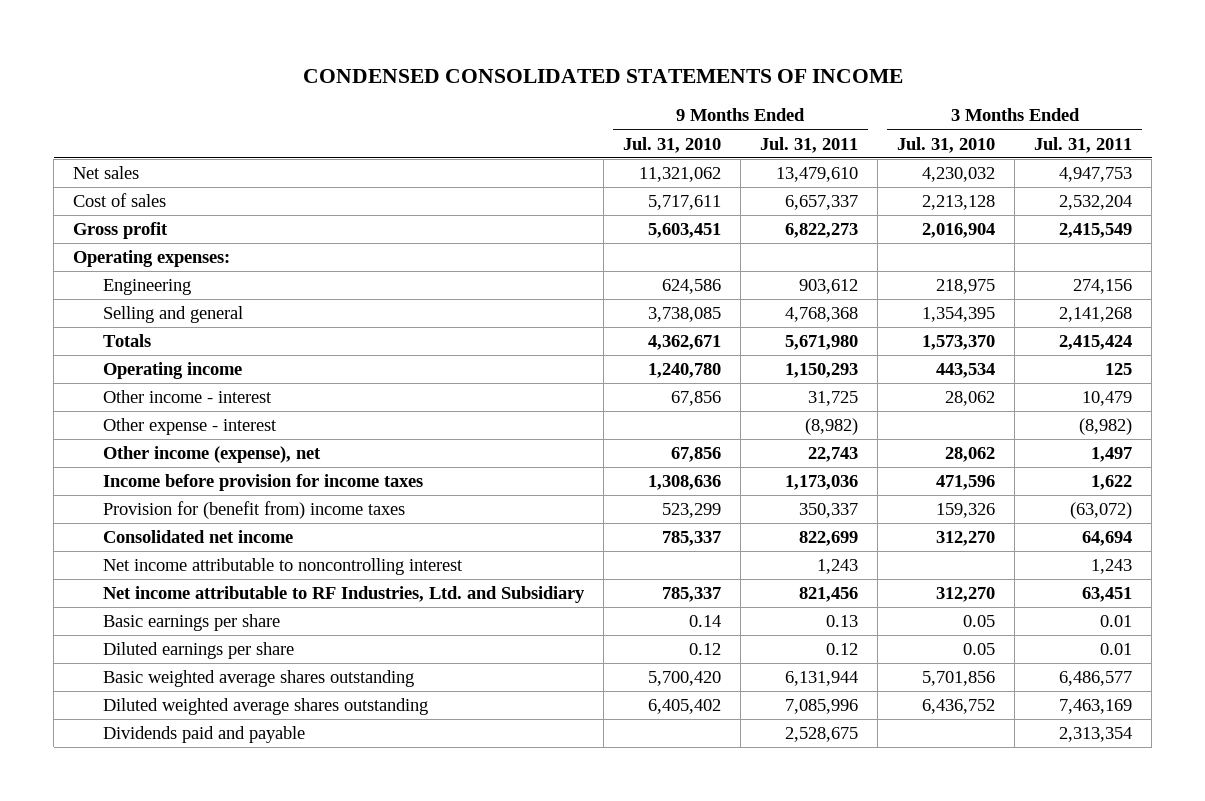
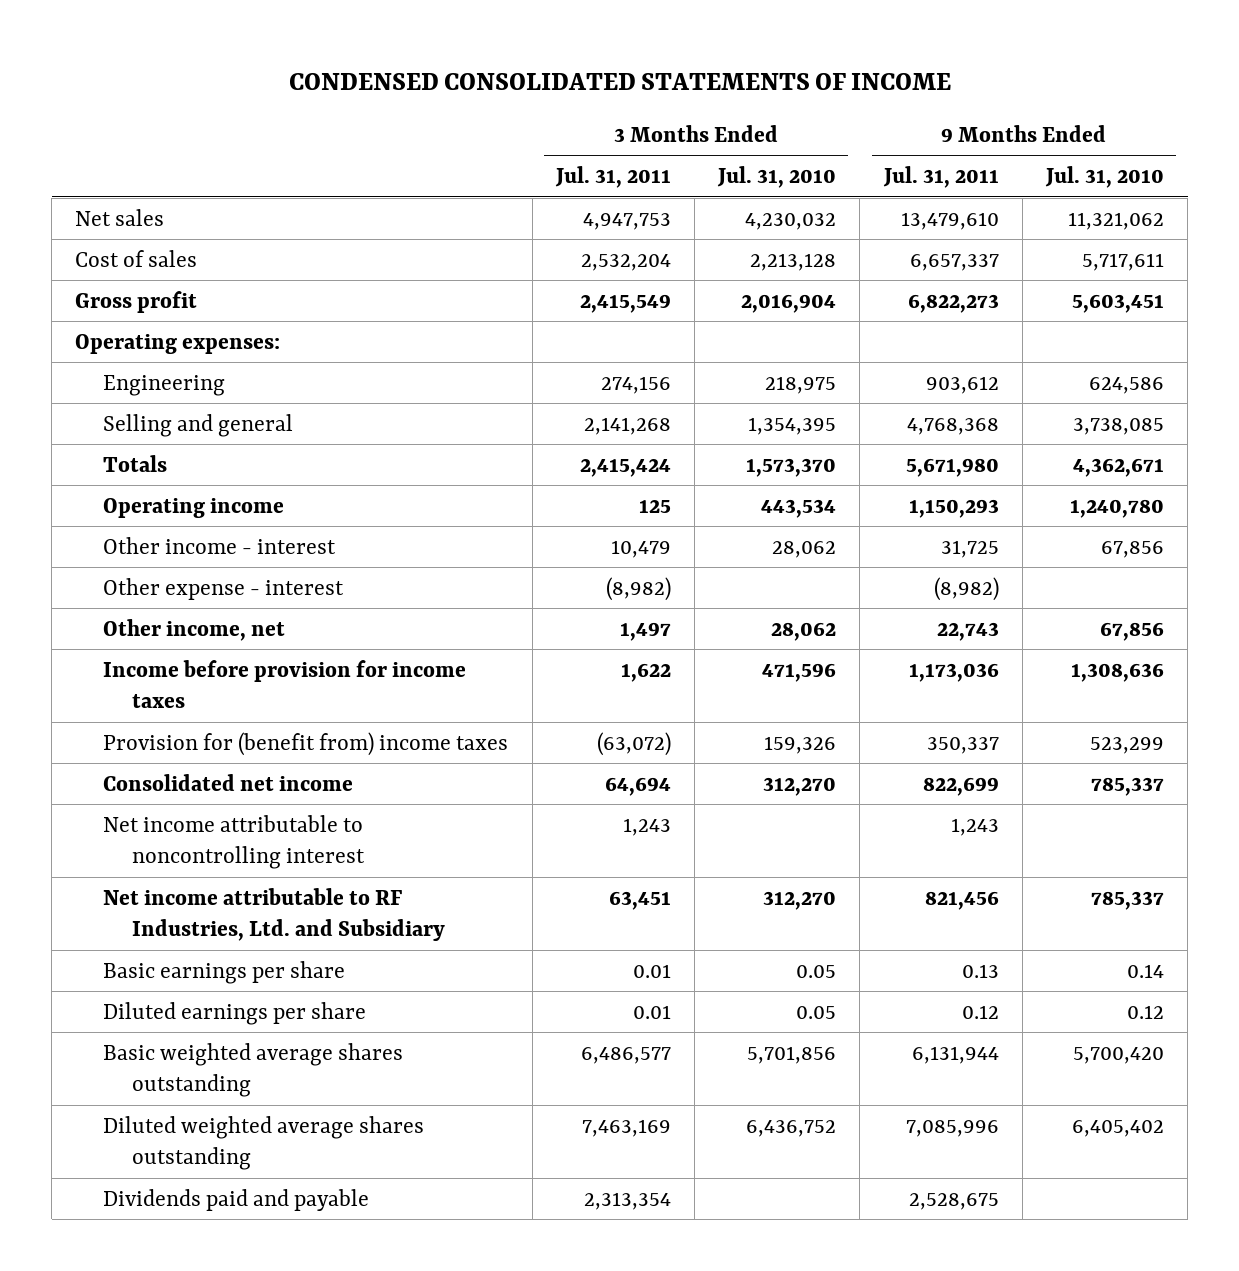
- | 9 Months Ended Jul. 31, 2010 | 9 Months Ended Jul. 31, 2011 | 3 Months Ended Jul. 31, 2010 | 3 Months Ended Jul. 31, 2011
+ | 3 Months Ended Jul. 31, 2011 | 3 Months Ended Jul. 31, 2010 | 9 Months Ended Jul. 31, 2011 | 9 Months Ended Jul. 31, 2010
- Other income (expense), net | 67,856 | 22,743 | 28,062 | 1,497
+ Other income, net | 1,497 | 28,062 | 22,743 | 67,856

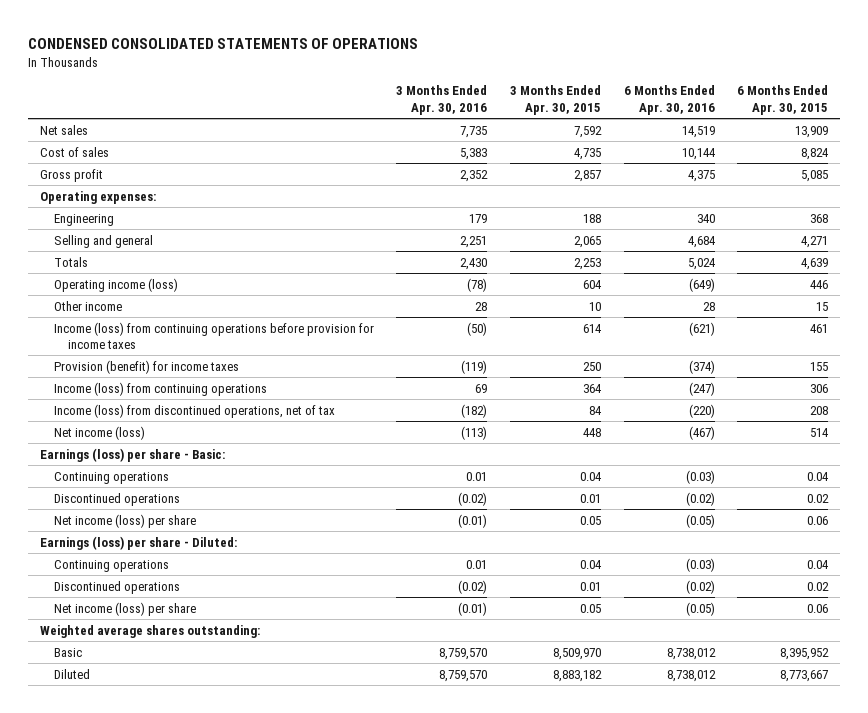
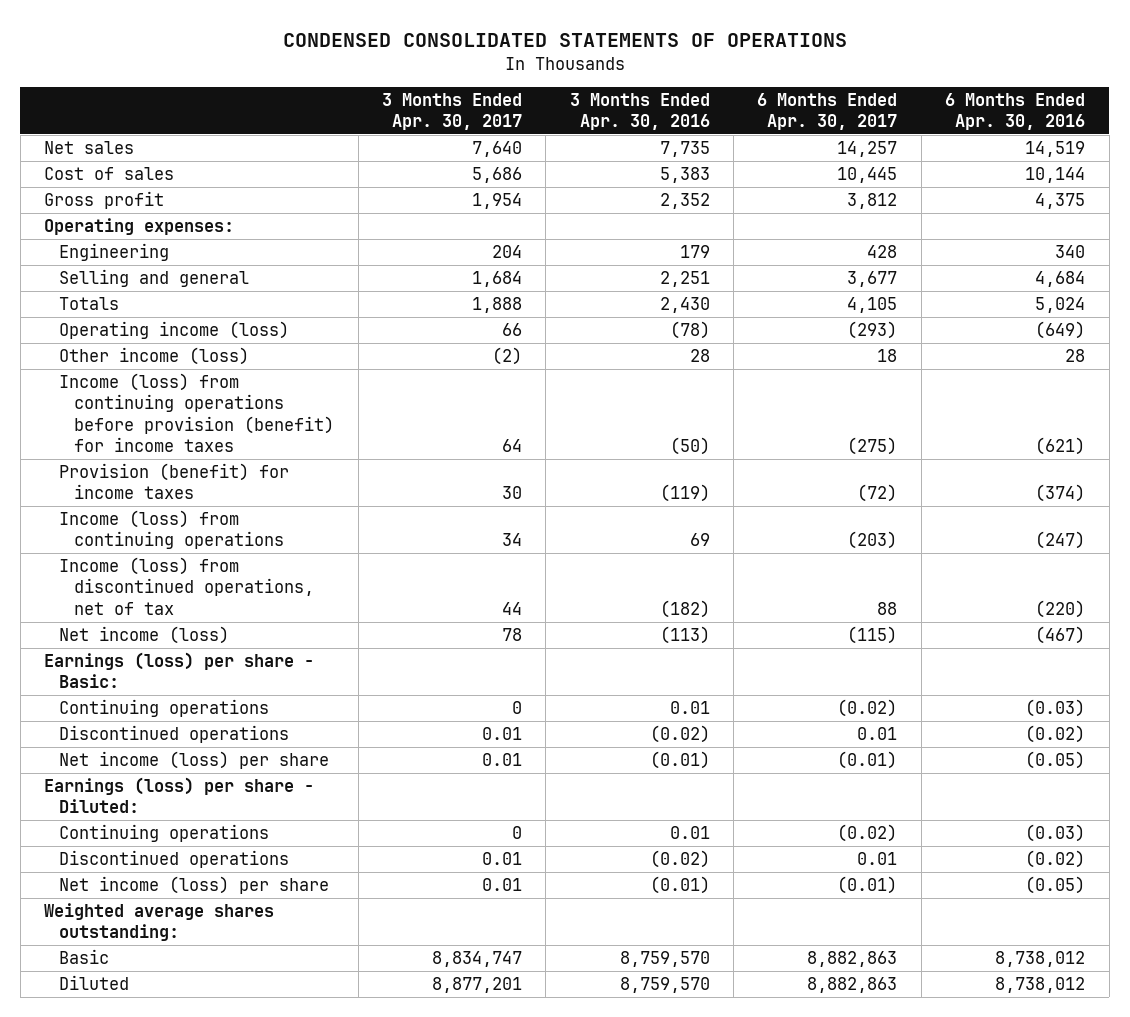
- | 3 Months Ended Apr. 30, 2016 | 3 Months Ended Apr. 30, 2015 | 6 Months Ended Apr. 30, 2016 | 6 Months Ended Apr. 30, 2015
+ | 3 Months Ended Apr. 30, 2017 | 3 Months Ended Apr. 30, 2016 | 6 Months Ended Apr. 30, 2017 | 6 Months Ended Apr. 30, 2016
- Other income | 28 | 10 | 28 | 15
- Income (loss) from continuing operations before provision for income taxes | (50) | 614 | (621) | 461
+ Other income (loss) | (2) | 28 | 18 | 28
+ Income (loss) from continuing operations before provision (benefit) for income taxes | 64 | (50) | (275) | (621)

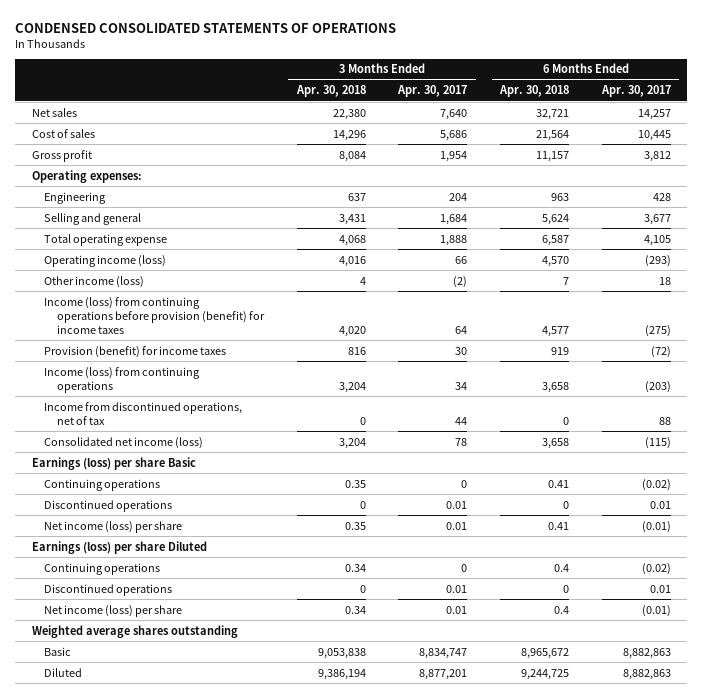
- | 3 Months Ended Apr. 30, 2017 | 3 Months Ended Apr. 30, 2016 | 6 Months Ended Apr. 30, 2017 | 6 Months Ended Apr. 30, 2016
+ | 3 Months Ended Apr. 30, 2018 | 3 Months Ended Apr. 30, 2017 | 6 Months Ended Apr. 30, 2018 | 6 Months Ended Apr. 30, 2017
- Totals | 1,888 | 2,430 | 4,105 | 5,024
+ Total operating expense | 4,068 | 1,888 | 6,587 | 4,105
- Income (loss) from discontinued operations, net of tax | 44 | (182) | 88 | (220)
- Net income (loss) | 78 | (113) | (115) | (467)
- Earnings (loss) per share - Basic:
+ Income from discontinued operations, net of tax | 0 | 44 | 0 | 88
+ Consolidated net income (loss) | 3,204 | 78 | 3,658 | (115)
+ Earnings (loss) per share Basic
- Earnings (loss) per share - Diluted:
+ Earnings (loss) per share Diluted
- Weighted average shares outstanding:
+ Weighted average shares outstanding

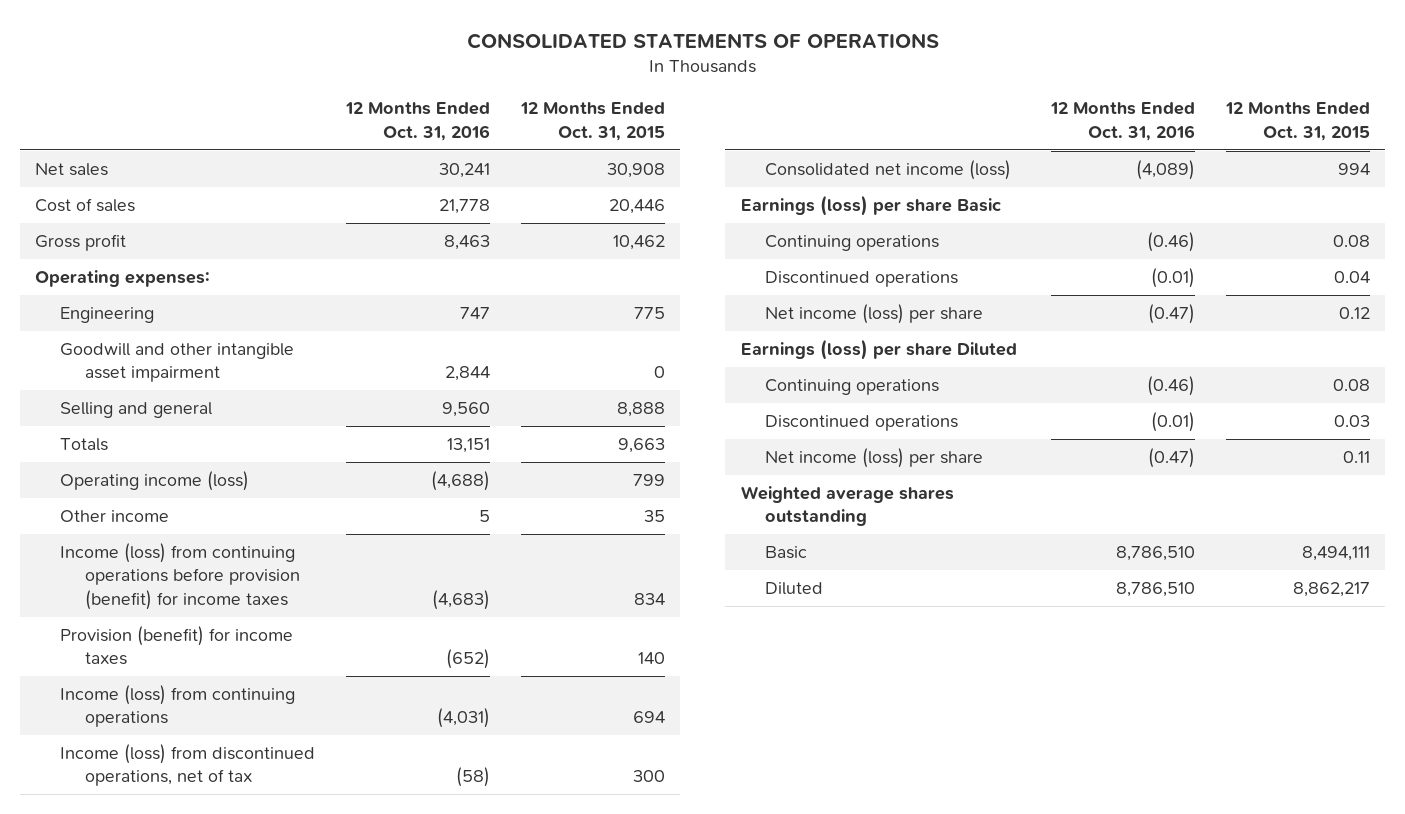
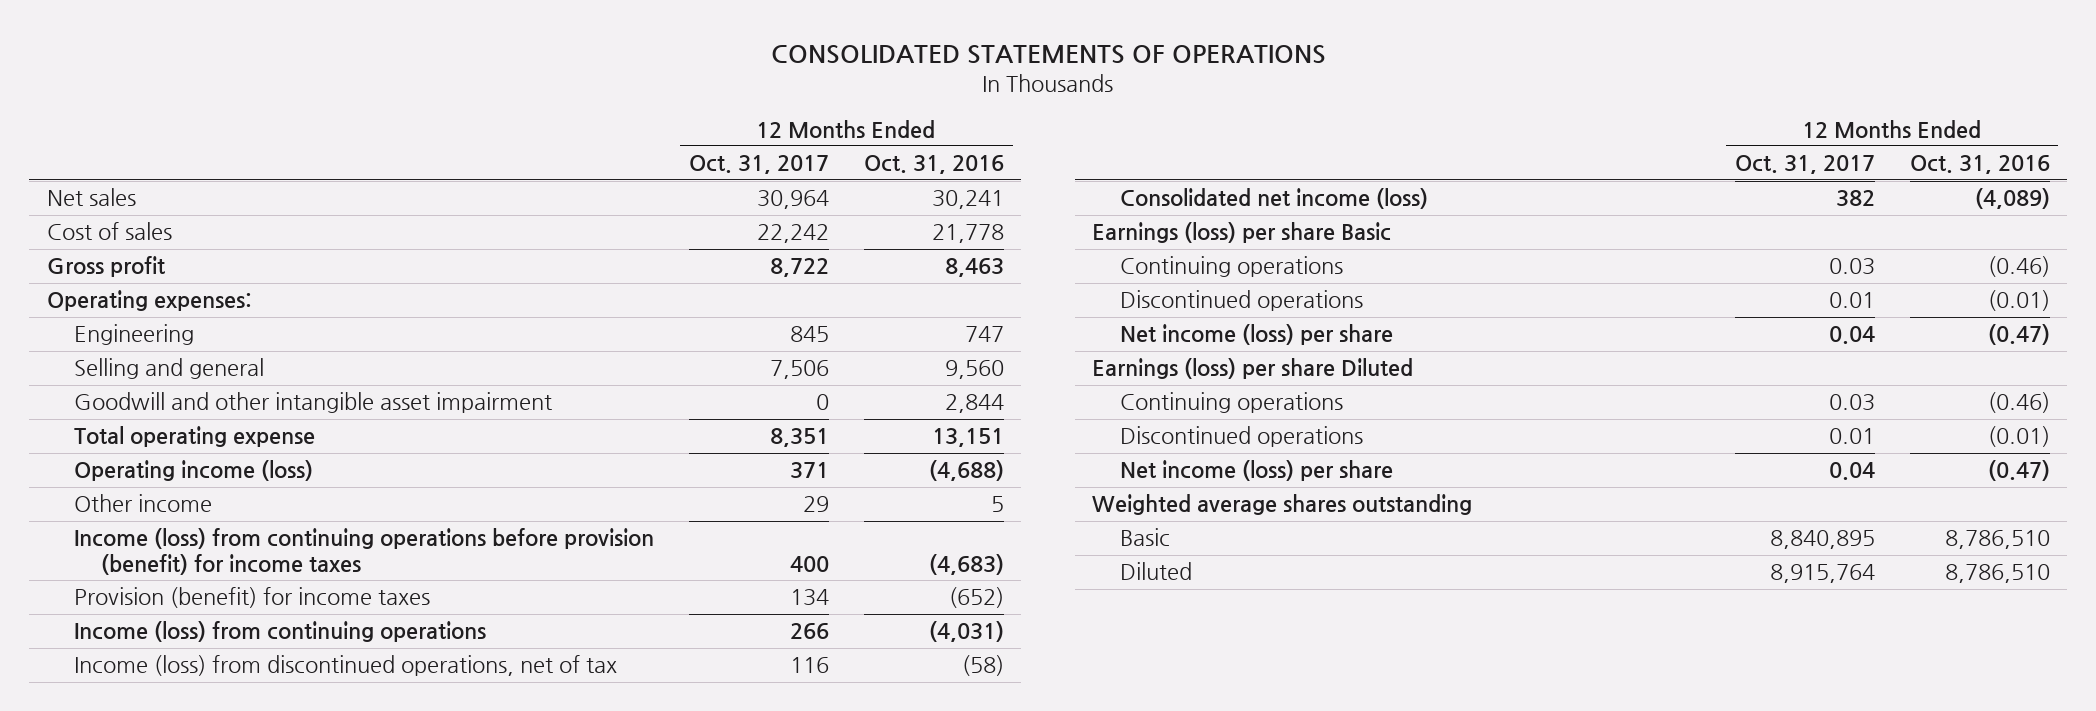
- | 12 Months Ended Oct. 31, 2016 | 12 Months Ended Oct. 31, 2015
+ | 12 Months Ended Oct. 31, 2017 | 12 Months Ended Oct. 31, 2016
- Totals | 13,151 | 9,663
moved down: Goodwill and other intangible asset impairment | 0 | 2,844
+ Total operating expense | 8,351 | 13,151

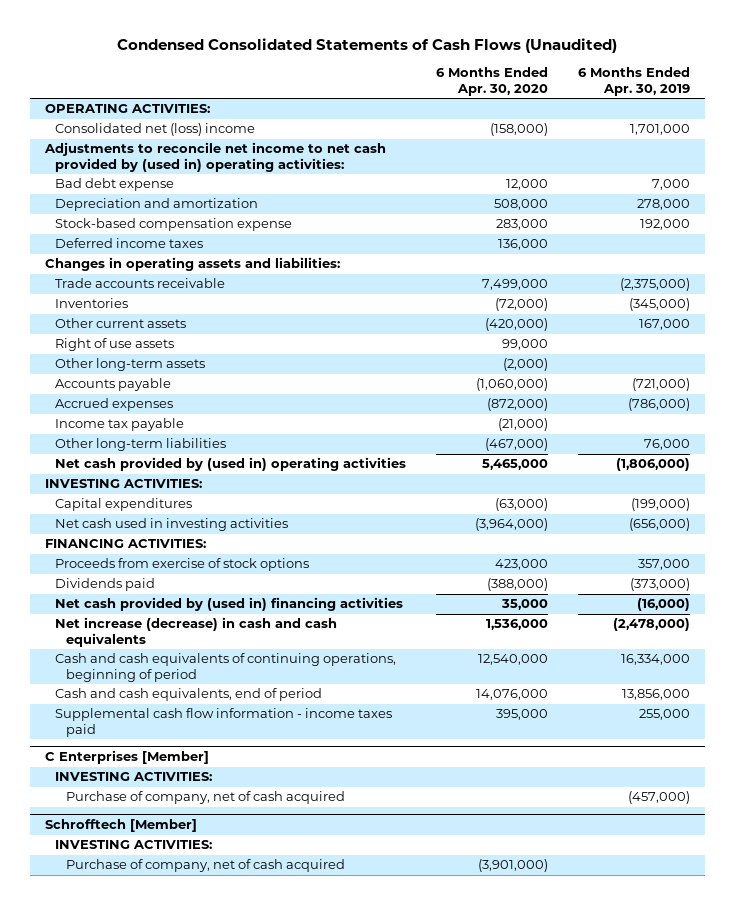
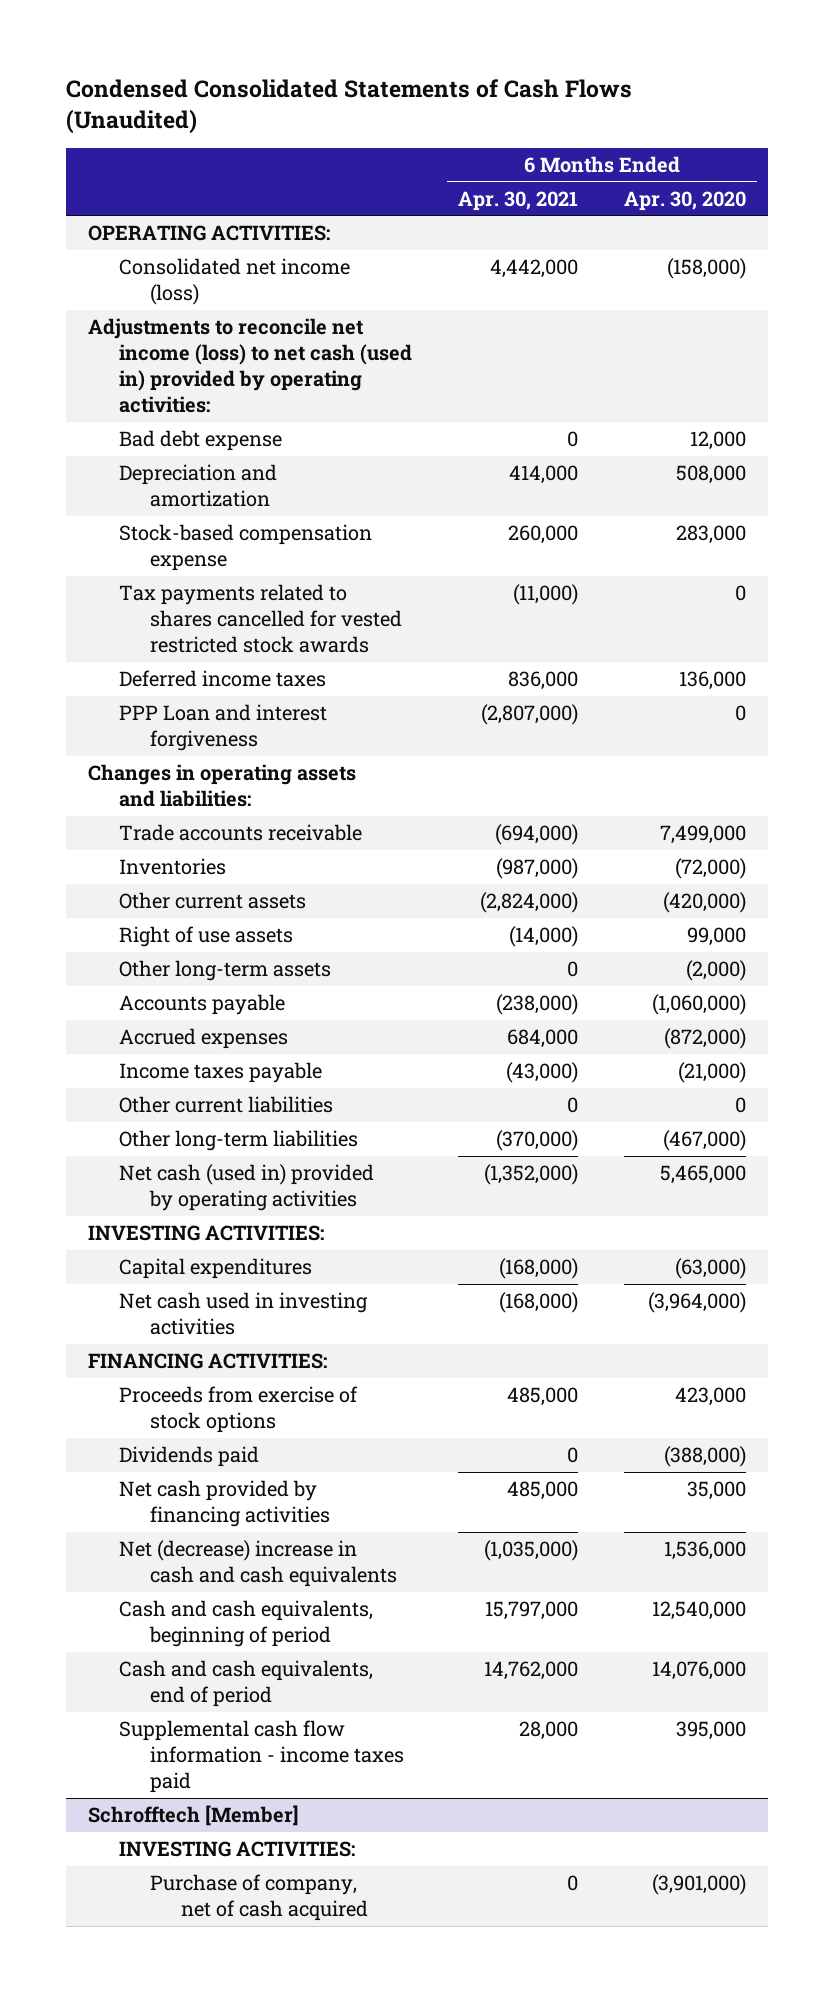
- | 6 Months Ended Apr. 30, 2020 | 6 Months Ended Apr. 30, 2019
+ | 6 Months Ended Apr. 30, 2021 | 6 Months Ended Apr. 30, 2020
- Consolidated net (loss) income | (158,000) | 1,701,000
- Adjustments to reconcile net income to net cash provided by (used in) operating activities:
+ Consolidated net income (loss) | 4,442,000 | (158,000)
+ Adjustments to reconcile net income (loss) to net cash (used in) provided by operating activities:
+ Tax payments related to shares cancelled for vested restricted stock awards | (11,000) | 0
+ PPP Loan and interest forgiveness | (2,807,000) | 0
- Income tax payable | (21,000) |
+ Income taxes payable | (43,000) | (21,000)
+ Other current liabilities | 0 | 0
- Net cash provided by (used in) operating activities | 5,465,000 | (1,806,000)
+ Net cash (used in) provided by operating activities | (1,352,000) | 5,465,000
- Net cash provided by (used in) financing activities | 35,000 | (16,000)
- Net increase (decrease) in cash and cash equivalents | 1,536,000 | (2,478,000)
- Cash and cash equivalents of continuing operations, beginning of period | 12,540,000 | 16,334,000
+ Net cash provided by financing activities | 485,000 | 35,000
+ Net (decrease) increase in cash and cash equivalents | (1,035,000) | 1,536,000
+ Cash and cash equivalents, beginning of period | 15,797,000 | 12,540,000
- C Enterprises [Member]
- INVESTING ACTIVITIES:
- Purchase of company, net of cash acquired | | (457,000)

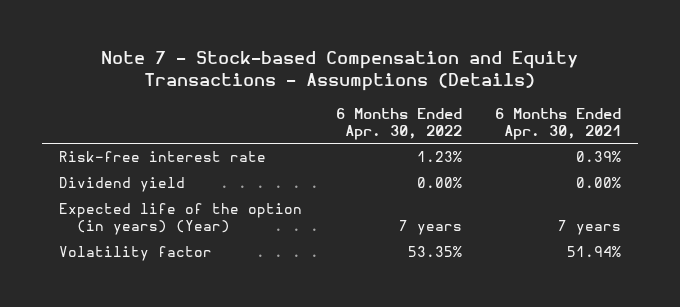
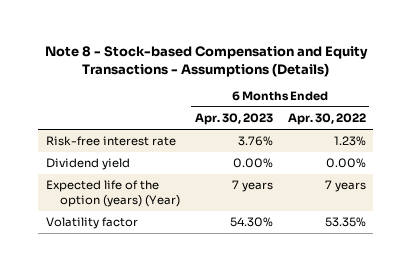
- Note 7 - Stock-based Compensation and Equity Transactions - Assumptions (Details)
+ Note 8 - Stock-based Compensation and Equity Transactions - Assumptions (Details)
- | 6 Months Ended Apr. 30, 2022 | 6 Months Ended Apr. 30, 2021
+ | 6 Months Ended Apr. 30, 2023 | 6 Months Ended Apr. 30, 2022
- Expected life of the option (in years) (Year) | 7 years | 7 years
+ Expected life of the option (years) (Year) | 7 years | 7 years

